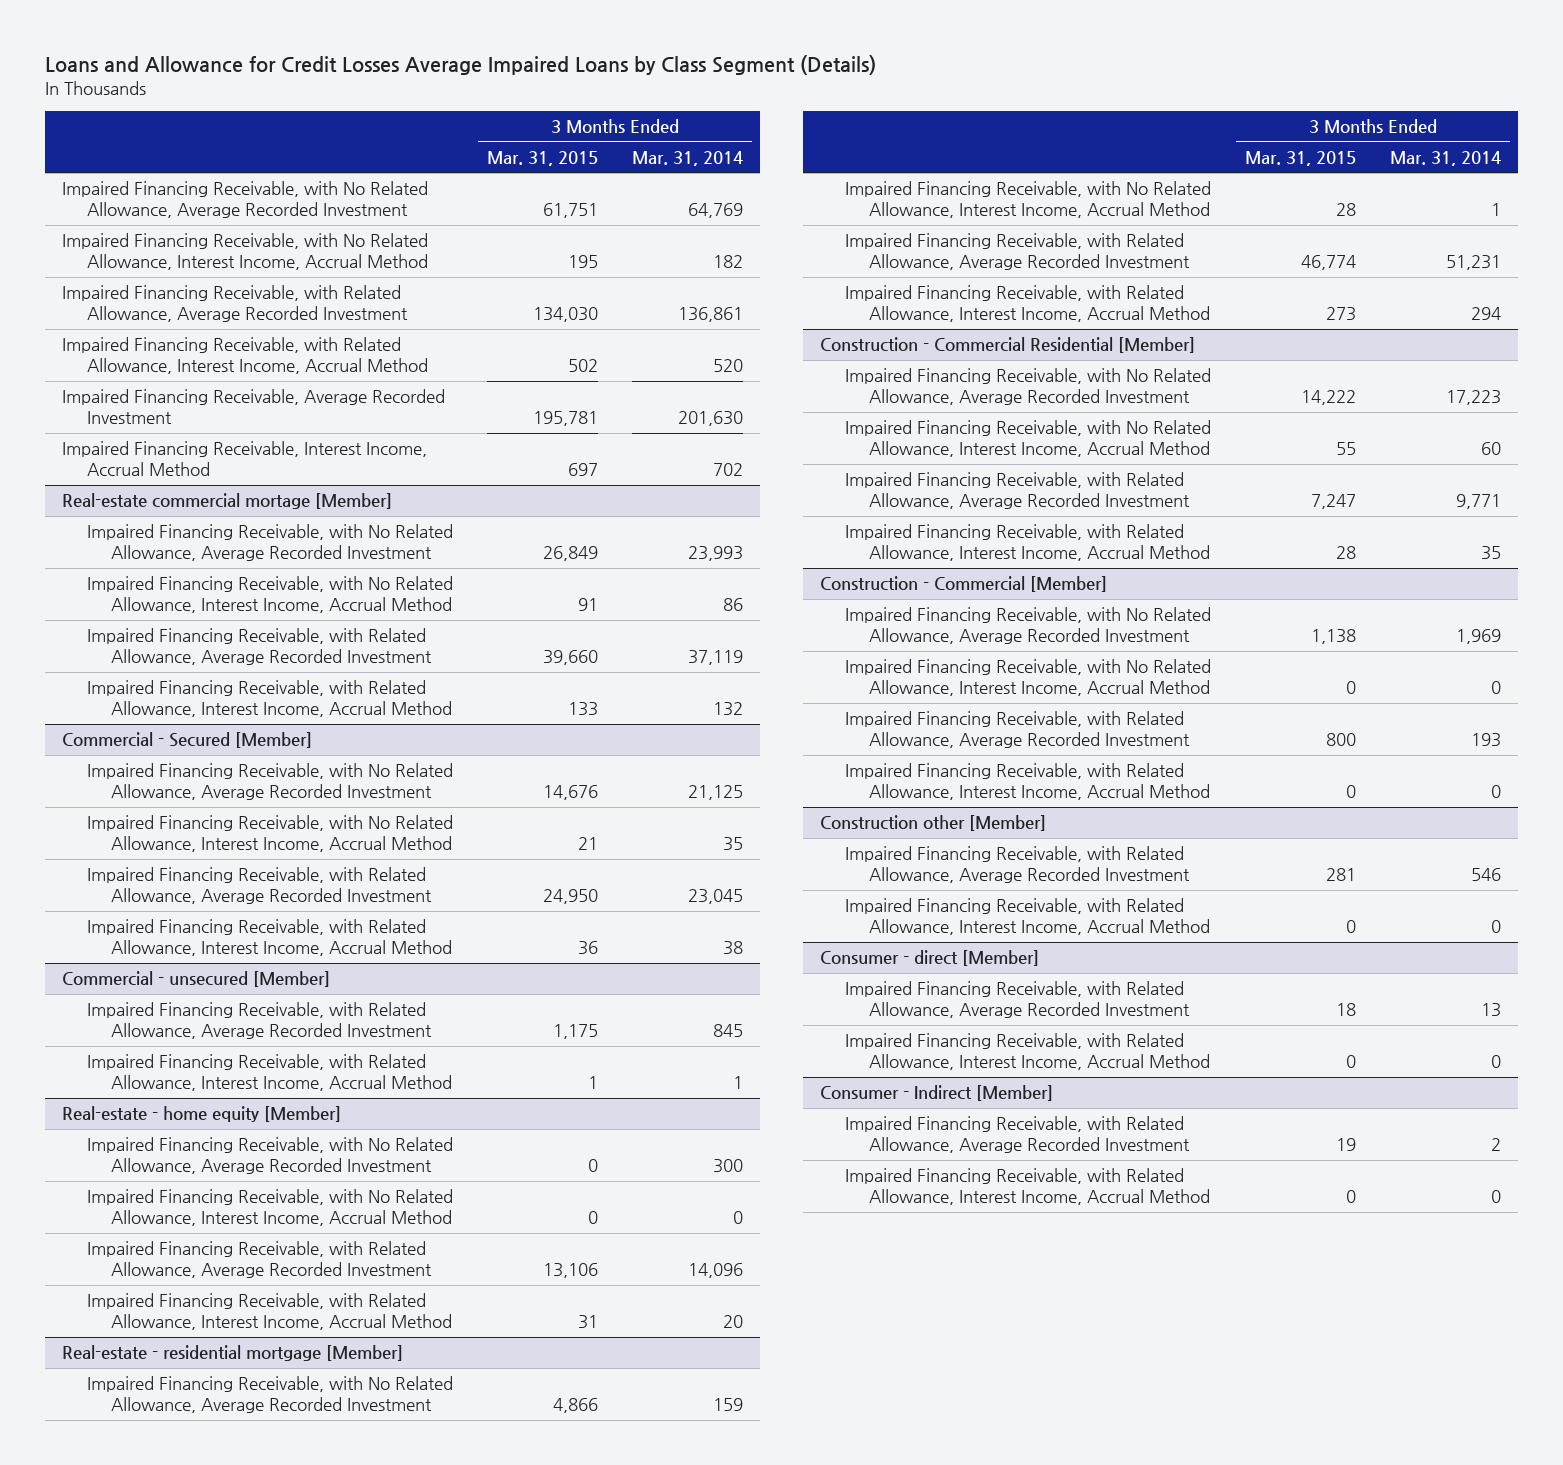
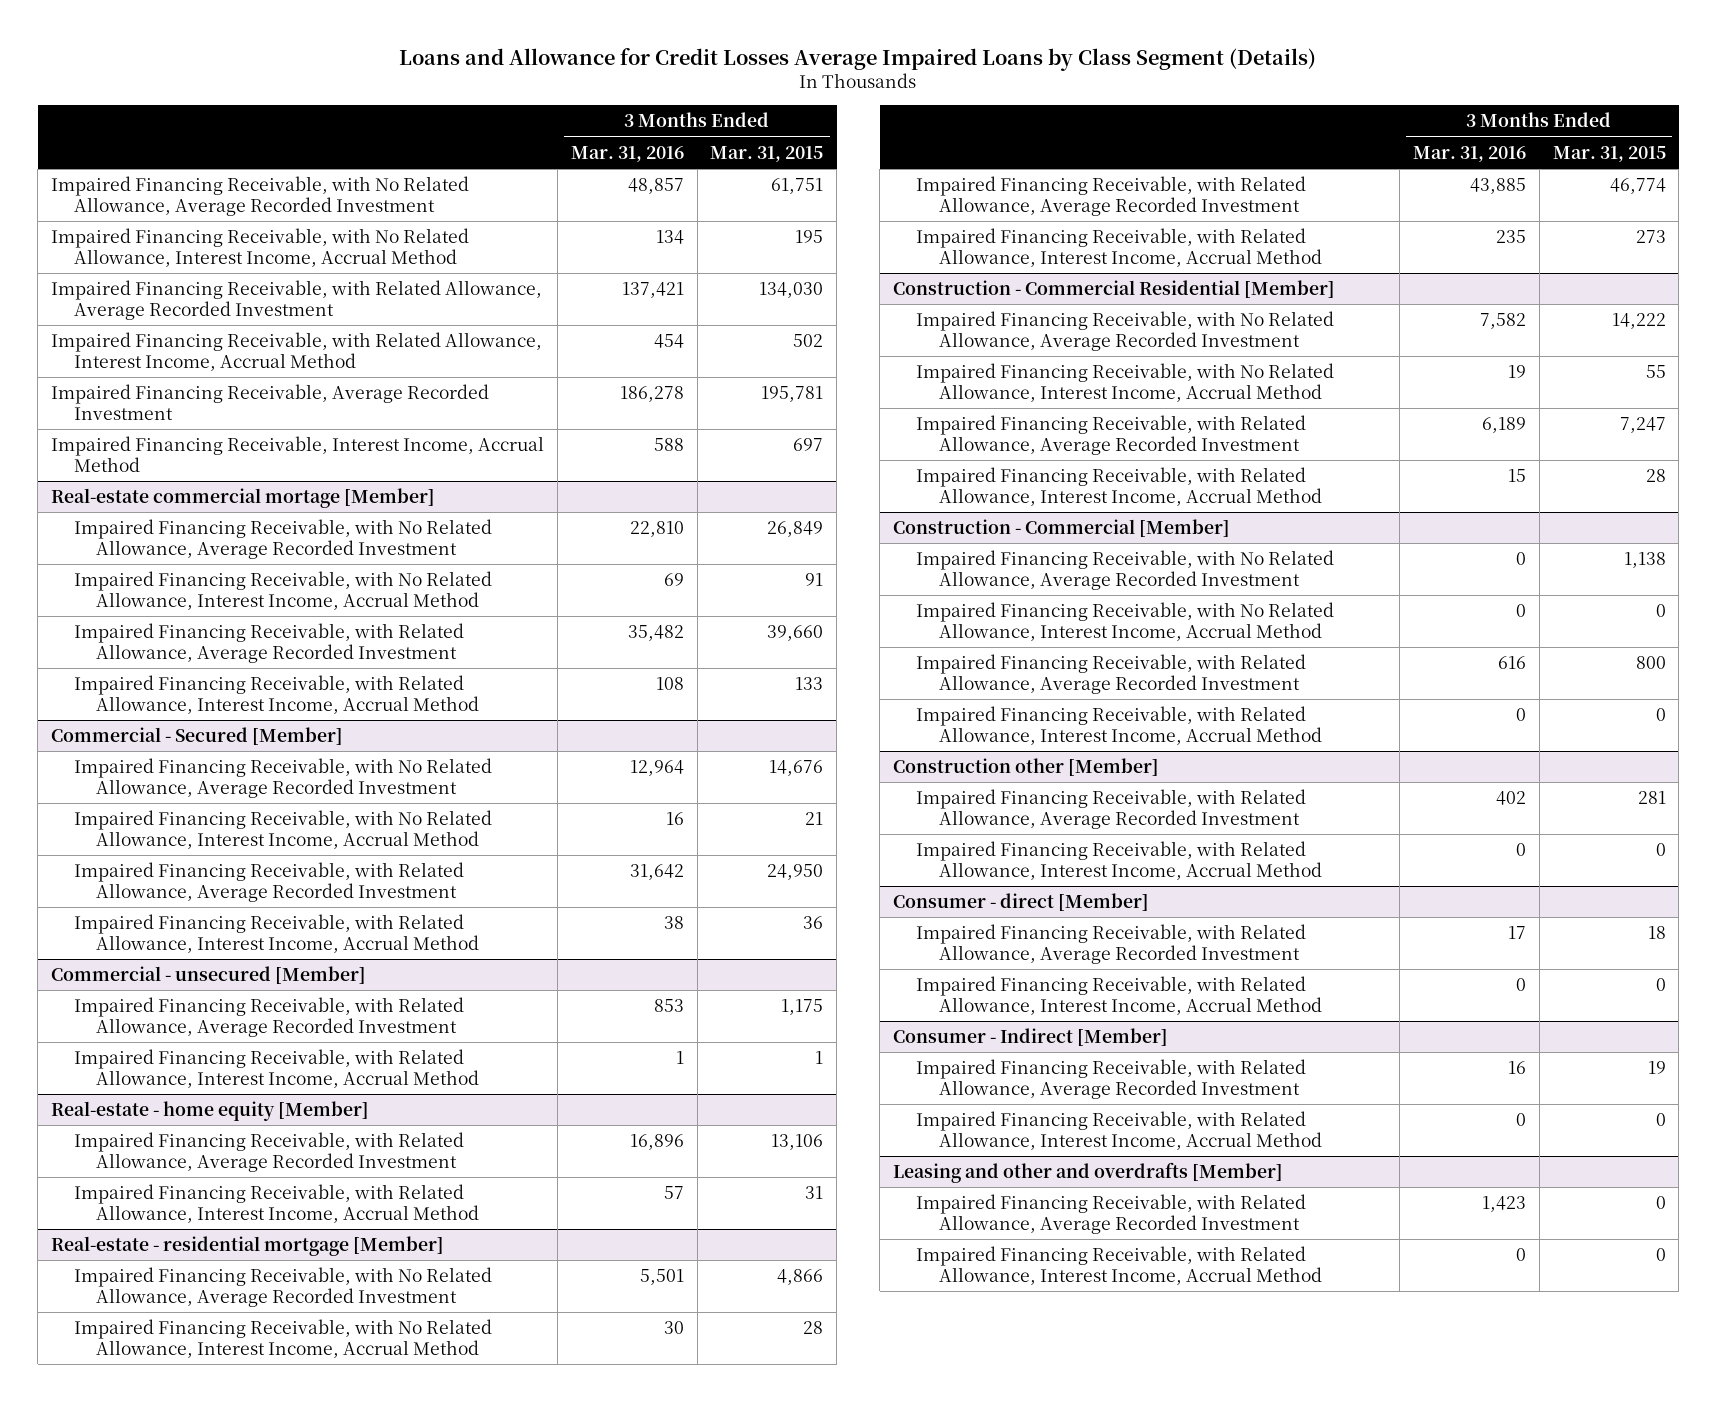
- | 3 Months Ended Mar. 31, 2015 | 3 Months Ended Mar. 31, 2014
+ | 3 Months Ended Mar. 31, 2016 | 3 Months Ended Mar. 31, 2015
@ Real-estate - home equity [Member]
- Impaired Financing Receivable, with No Related Allowance, Average Recorded Investment | 0 | 300
- Impaired Financing Receivable, with No Related Allowance, Interest Income, Accrual Method | 0 | 0
+ Leasing and other and overdrafts [Member]
+ Impaired Financing Receivable, with Related Allowance, Average Recorded Investment | 1,423 | 0
+ Impaired Financing Receivable, with Related Allowance, Interest Income, Accrual Method | 0 | 0

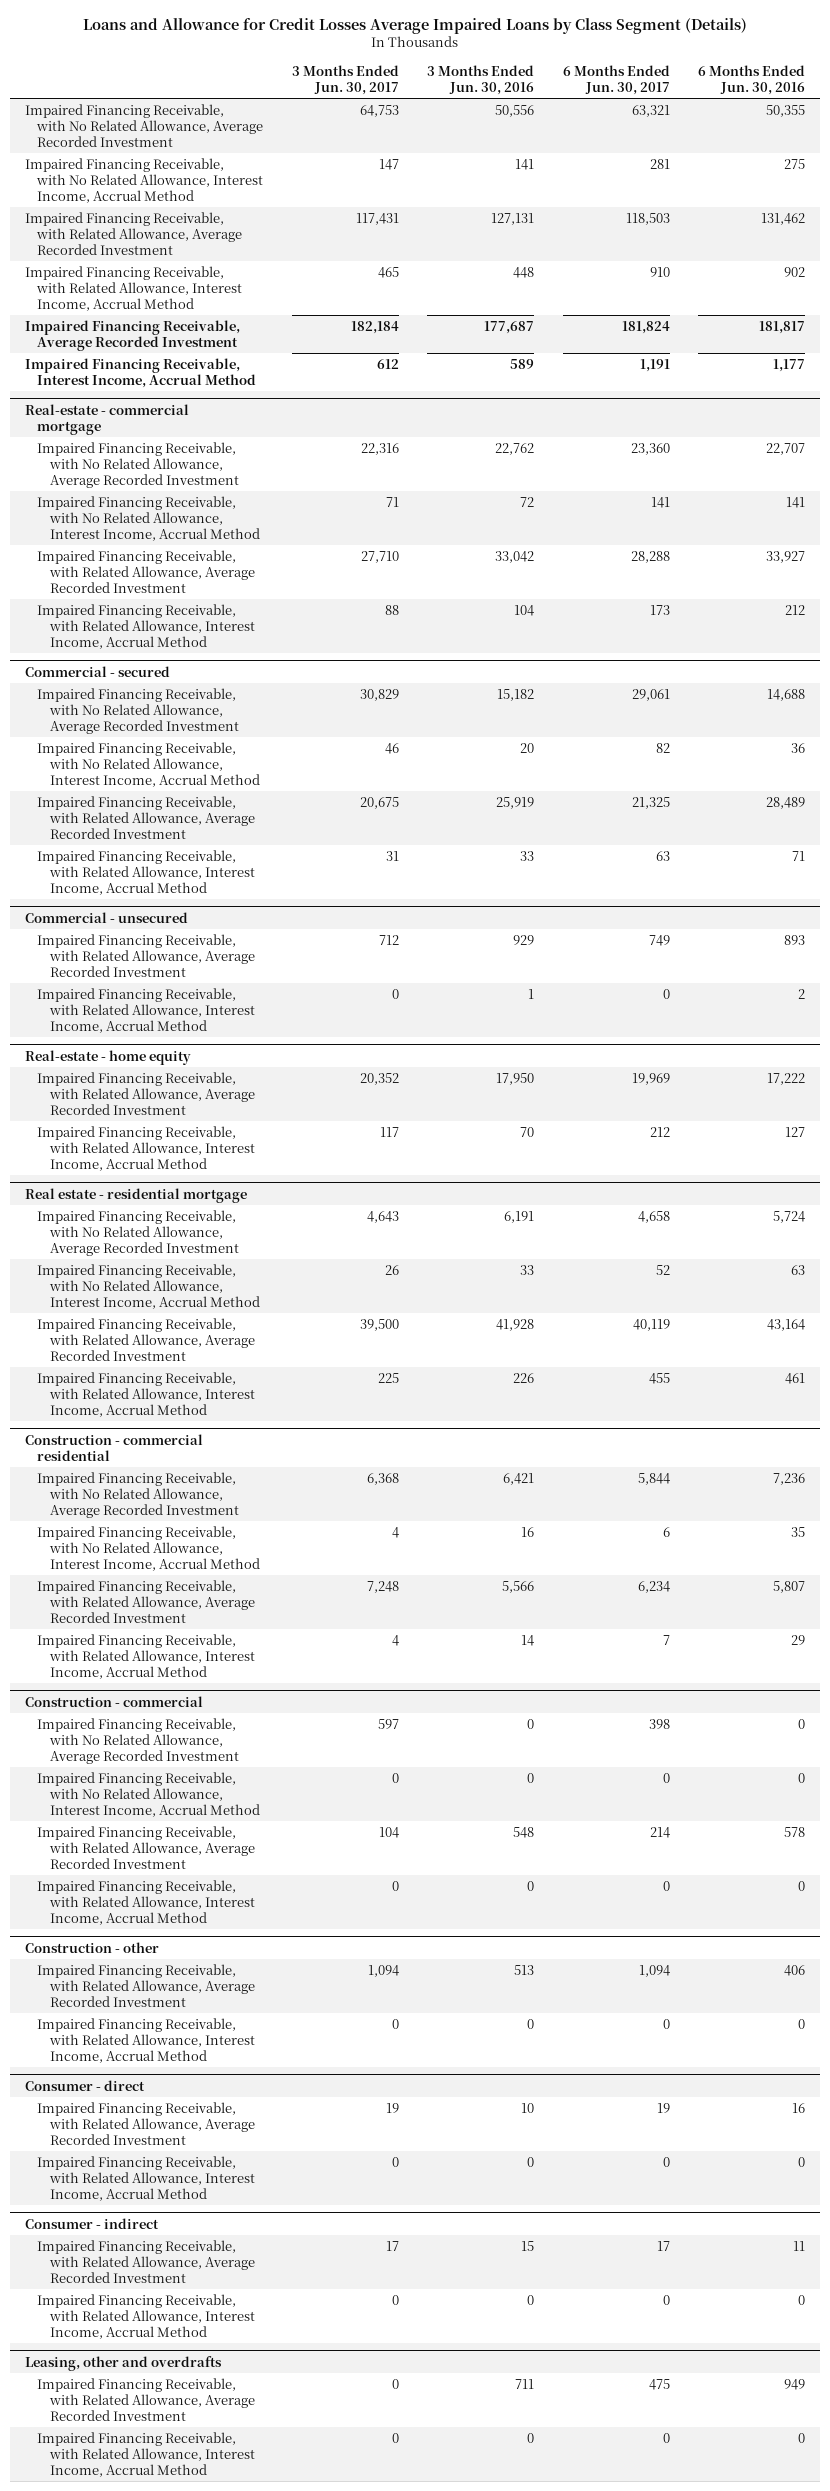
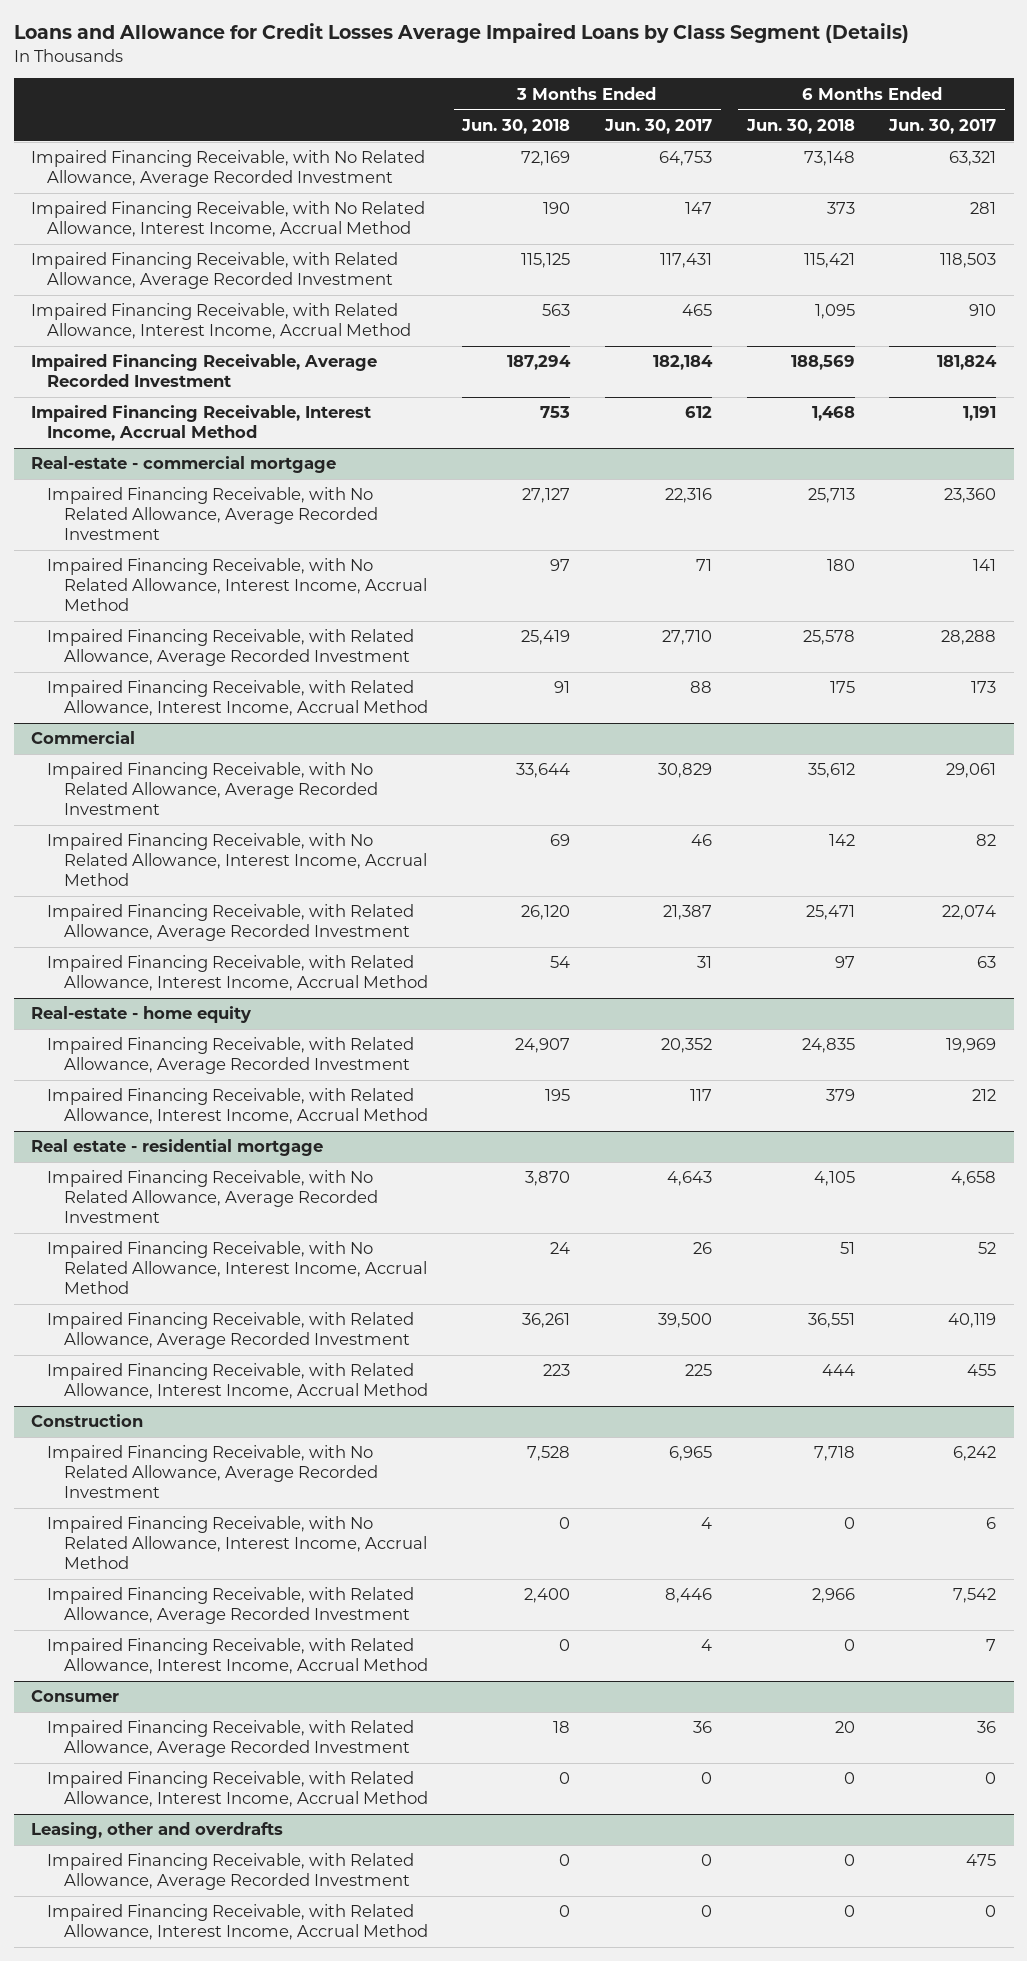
- | 3 Months Ended Jun. 30, 2017 | 3 Months Ended Jun. 30, 2016 | 6 Months Ended Jun. 30, 2017 | 6 Months Ended Jun. 30, 2016
+ | 3 Months Ended Jun. 30, 2018 | 3 Months Ended Jun. 30, 2017 | 6 Months Ended Jun. 30, 2018 | 6 Months Ended Jun. 30, 2017
- Commercial - secured
+ Commercial
- Impaired Financing Receivable, with Related Allowance, Average Recorded Investment | 20,675 | 25,919 | 21,325 | 28,489
+ Impaired Financing Receivable, with Related Allowance, Average Recorded Investment | 26,120 | 21,387 | 25,471 | 22,074
- Commercial - unsecured
- Impaired Financing Receivable, with Related Allowance, Average Recorded Investment | 712 | 929 | 749 | 893
- Impaired Financing Receivable, with Related Allowance, Interest Income, Accrual Method | 0 | 1 | 0 | 2
- Construction - commercial residential
- Impaired Financing Receivable, with No Related Allowance, Average Recorded Investment | 6,368 | 6,421 | 5,844 | 7,236
+ Construction
+ Impaired Financing Receivable, with No Related Allowance, Average Recorded Investment | 7,528 | 6,965 | 7,718 | 6,242
- Impaired Financing Receivable, with Related Allowance, Average Recorded Investment | 7,248 | 5,566 | 6,234 | 5,807
+ Impaired Financing Receivable, with Related Allowance, Average Recorded Investment | 2,400 | 8,446 | 2,966 | 7,542
- Construction - commercial
- Impaired Financing Receivable, with No Related Allowance, Average Recorded Investment | 597 | 0 | 398 | 0
- Impaired Financing Receivable, with No Related Allowance, Interest Income, Accrual Method | 0 | 0 | 0 | 0
- Impaired Financing Receivable, with Related Allowance, Average Recorded Investment | 104 | 548 | 214 | 578
- Impaired Financing Receivable, with Related Allowance, Interest Income, Accrual Method | 0 | 0 | 0 | 0
- Construction - other
- Impaired Financing Receivable, with Related Allowance, Average Recorded Investment | 1,094 | 513 | 1,094 | 406
- Impaired Financing Receivable, with Related Allowance, Interest Income, Accrual Method | 0 | 0 | 0 | 0
- Consumer - direct
- Impaired Financing Receivable, with Related Allowance, Average Recorded Investment | 19 | 10 | 19 | 16
- Impaired Financing Receivable, with Related Allowance, Interest Income, Accrual Method | 0 | 0 | 0 | 0
- Consumer - indirect
- Impaired Financing Receivable, with Related Allowance, Average Recorded Investment | 17 | 15 | 17 | 11
+ Consumer
+ Impaired Financing Receivable, with Related Allowance, Average Recorded Investment | 18 | 36 | 20 | 36

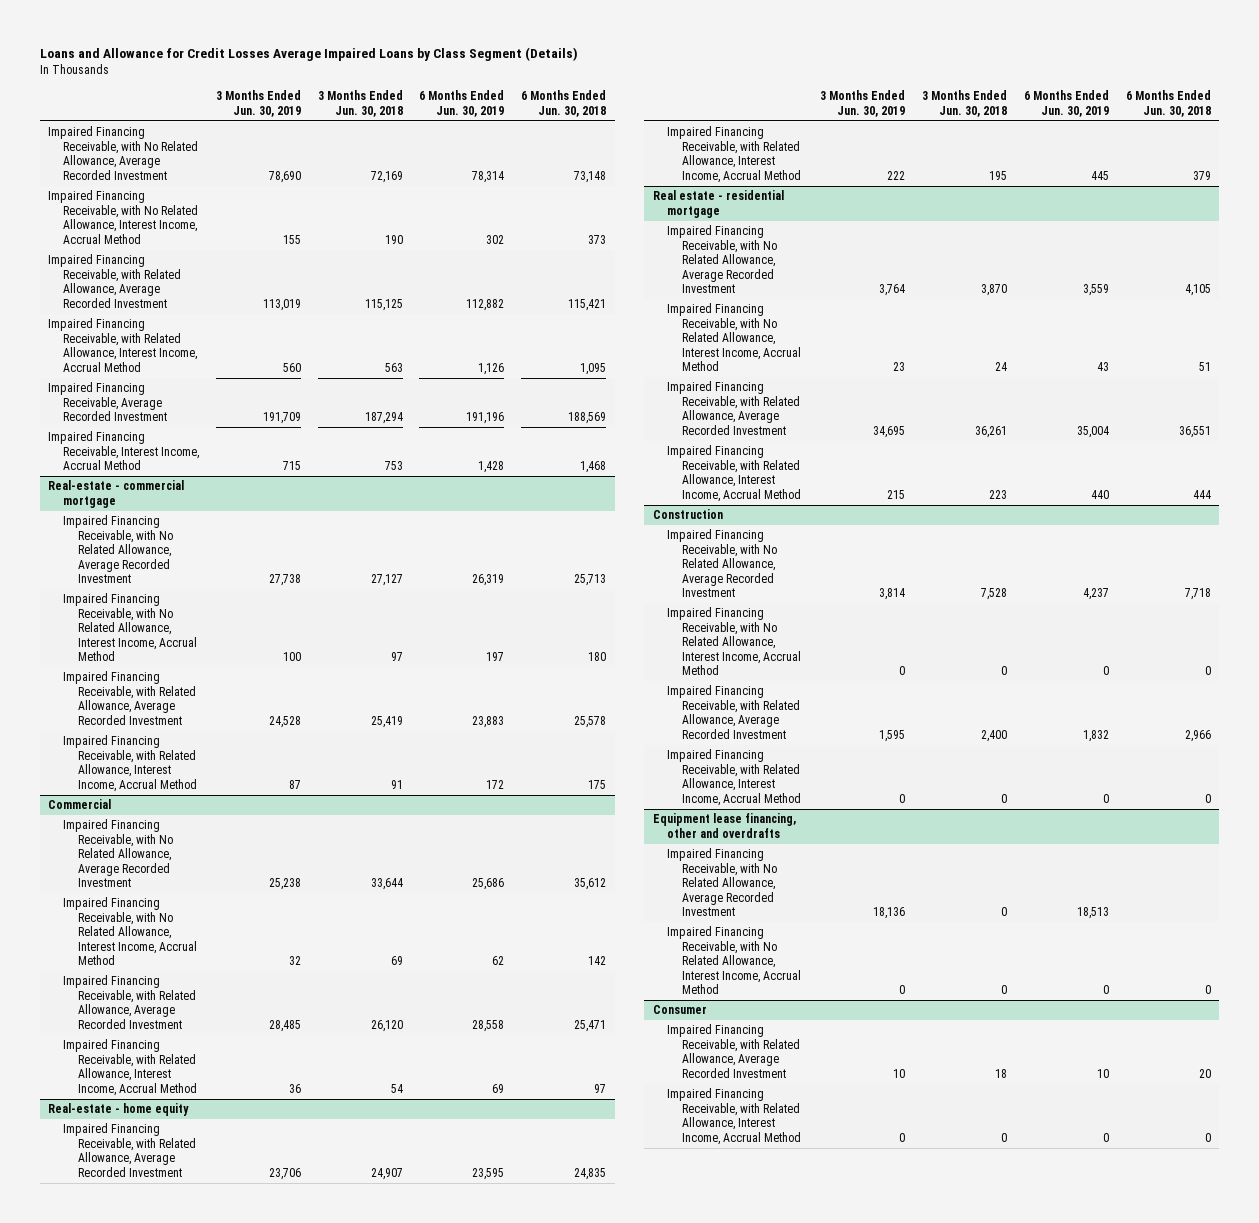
- | 3 Months Ended Jun. 30, 2018 | 3 Months Ended Jun. 30, 2017 | 6 Months Ended Jun. 30, 2018 | 6 Months Ended Jun. 30, 2017
+ | 3 Months Ended Jun. 30, 2019 | 3 Months Ended Jun. 30, 2018 | 6 Months Ended Jun. 30, 2019 | 6 Months Ended Jun. 30, 2018
+ Equipment lease financing, other and overdrafts
+ Impaired Financing Receivable, with No Related Allowance, Average Recorded Investment | 18,136 | 0 | 18,513 |
+ Impaired Financing Receivable, with No Related Allowance, Interest Income, Accrual Method | 0 | 0 | 0 | 0
- Leasing, other and overdrafts
- Impaired Financing Receivable, with Related Allowance, Average Recorded Investment | 0 | 0 | 0 | 475
- Impaired Financing Receivable, with Related Allowance, Interest Income, Accrual Method | 0 | 0 | 0 | 0

